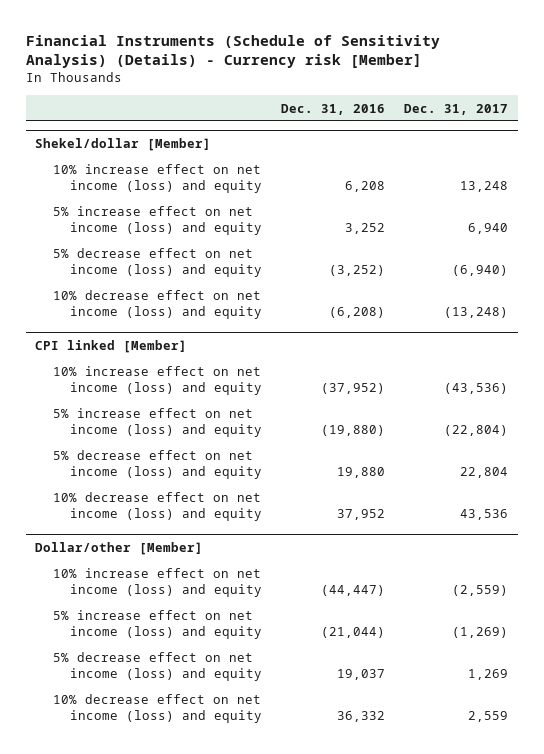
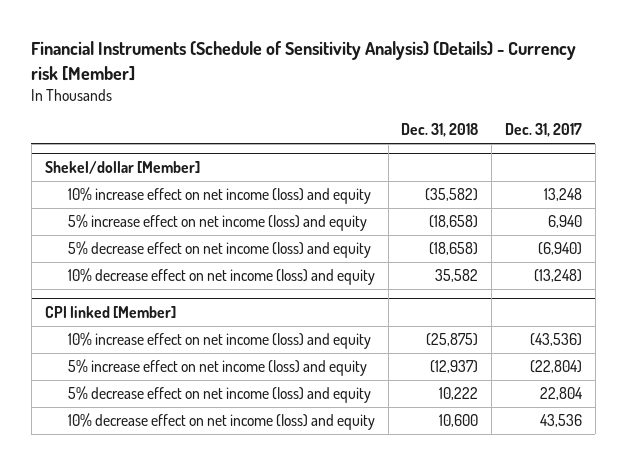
- | Dec. 31, 2016 | Dec. 31, 2017
+ | Dec. 31, 2018 | Dec. 31, 2017
- Dollar/other [Member]
- 10% increase effect on net income (loss) and equity | (44,447) | (2,559)
- 5% increase effect on net income (loss) and equity | (21,044) | (1,269)
- 5% decrease effect on net income (loss) and equity | 19,037 | 1,269
- 10% decrease effect on net income (loss) and equity | 36,332 | 2,559

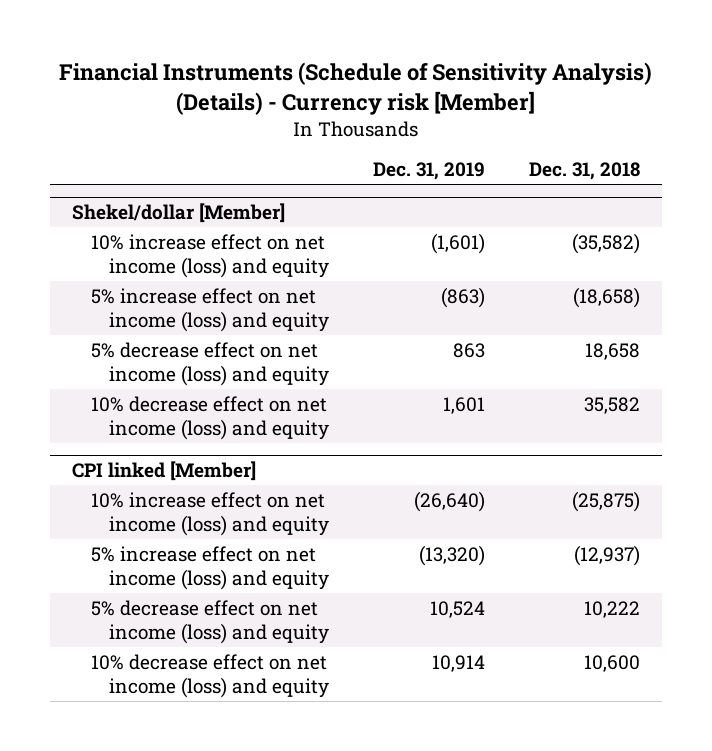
- | Dec. 31, 2018 | Dec. 31, 2017
+ | Dec. 31, 2019 | Dec. 31, 2018
@ Shekel/dollar [Member]
- 5% decrease effect on net income (loss) and equity | (18,658) | (6,940)
+ 5% decrease effect on net income (loss) and equity | 863 | 18,658

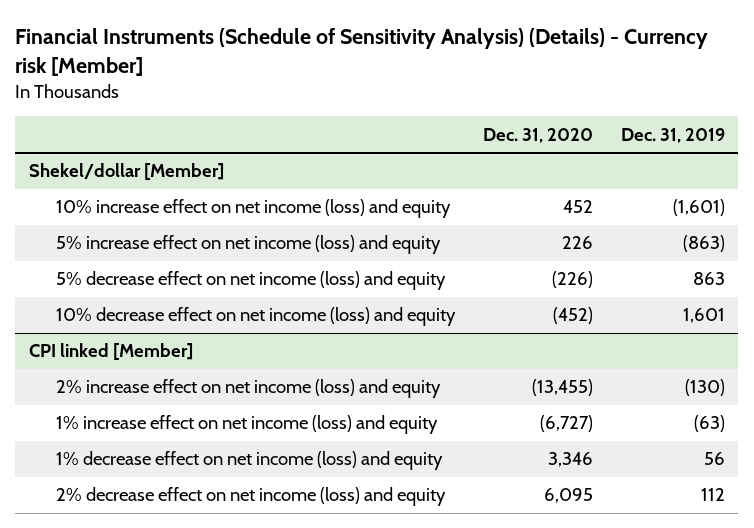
- | Dec. 31, 2019 | Dec. 31, 2018
+ | Dec. 31, 2020 | Dec. 31, 2019
@ CPI linked [Member]
- 10% increase effect on net income (loss) and equity | (26,640) | (25,875)
- 5% increase effect on net income (loss) and equity | (13,320) | (12,937)
- 5% decrease effect on net income (loss) and equity | 10,524 | 10,222
- 10% decrease effect on net income (loss) and equity | 10,914 | 10,600
+ 2% increase effect on net income (loss) and equity | (13,455) | (130)
+ 1% increase effect on net income (loss) and equity | (6,727) | (63)
+ 1% decrease effect on net income (loss) and equity | 3,346 | 56
+ 2% decrease effect on net income (loss) and equity | 6,095 | 112

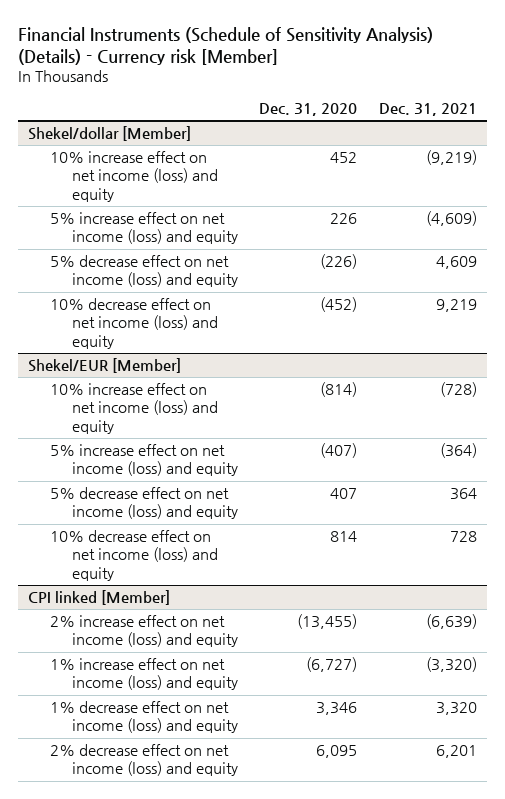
- | Dec. 31, 2020 | Dec. 31, 2019
+ | Dec. 31, 2020 | Dec. 31, 2021
+ Shekel/EUR [Member]
+ 10% increase effect on net income (loss) and equity | (814) | (728)
+ 5% increase effect on net income (loss) and equity | (407) | (364)
+ 5% decrease effect on net income (loss) and equity | 407 | 364
+ 10% decrease effect on net income (loss) and equity | 814 | 728

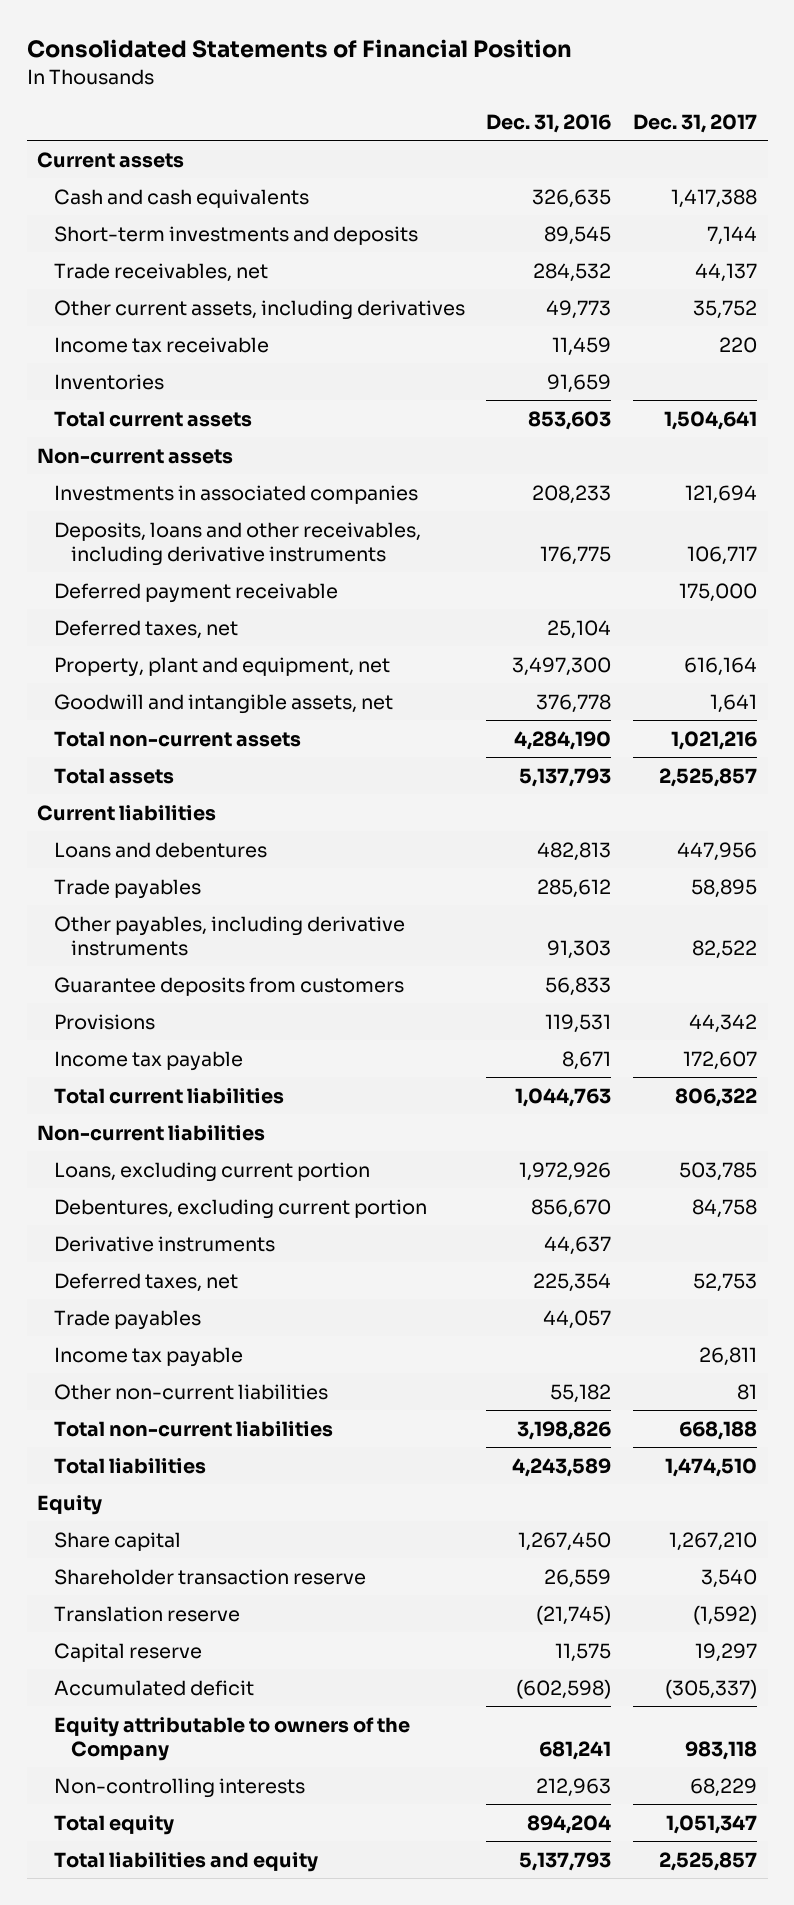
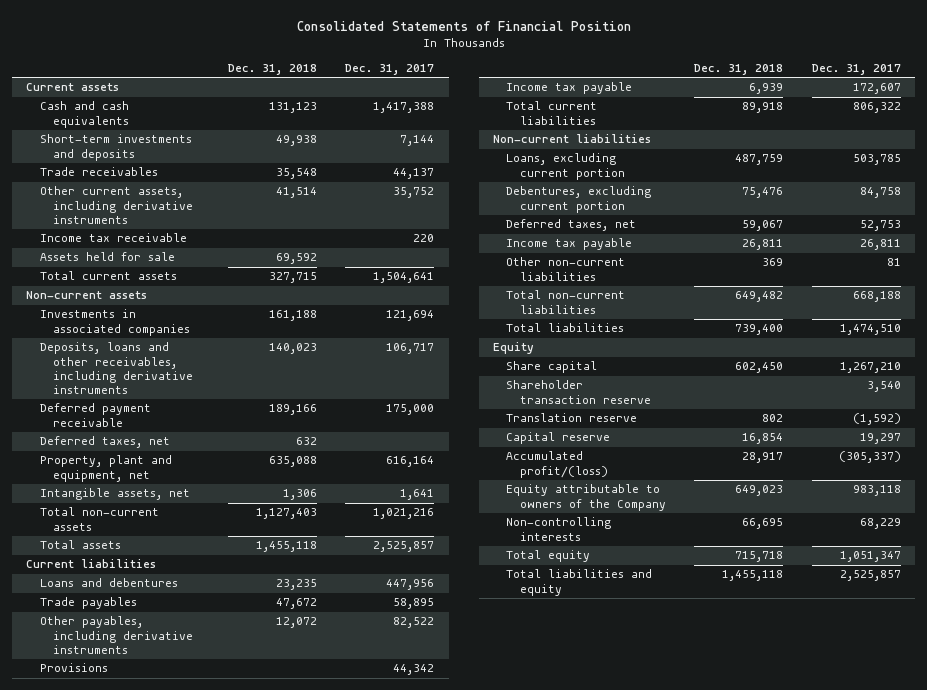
- | Dec. 31, 2016 | Dec. 31, 2017
+ | Dec. 31, 2018 | Dec. 31, 2017
- Trade receivables, net | 284,532 | 44,137
- Other current assets, including derivatives | 49,773 | 35,752
+ Trade receivables | 35,548 | 44,137
+ Other current assets, including derivative instruments | 41,514 | 35,752
- Inventories | 91,659 |
+ Assets held for sale | 69,592 |
- Goodwill and intangible assets, net | 376,778 | 1,641
+ Intangible assets, net | 1,306 | 1,641
- Guarantee deposits from customers | 56,833 |
- Derivative instruments | 44,637 |
- Trade payables | 44,057 |
- Accumulated deficit | (602,598) | (305,337)
+ Accumulated profit/(loss) | 28,917 | (305,337)

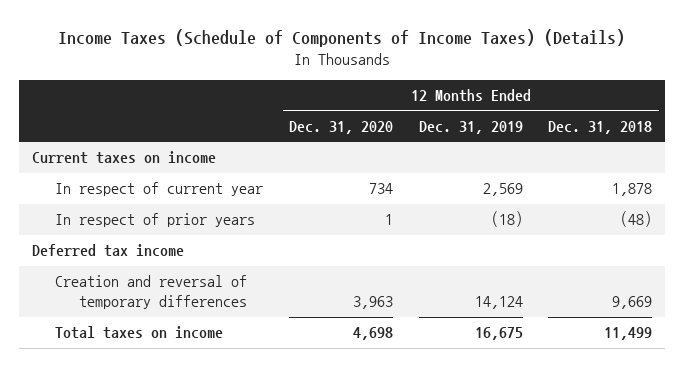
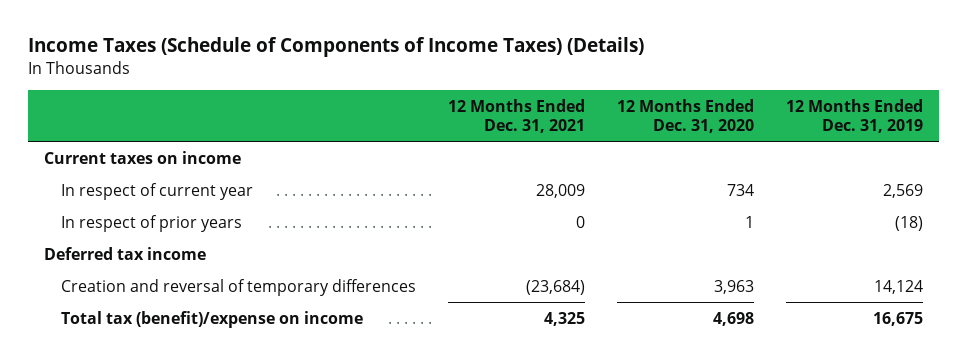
- | 12 Months Ended Dec. 31, 2020 | 12 Months Ended Dec. 31, 2019 | 12 Months Ended Dec. 31, 2018
+ | 12 Months Ended Dec. 31, 2021 | 12 Months Ended Dec. 31, 2020 | 12 Months Ended Dec. 31, 2019
- Total taxes on income | 4,698 | 16,675 | 11,499
+ Total tax (benefit)/expense on income | 4,325 | 4,698 | 16,675

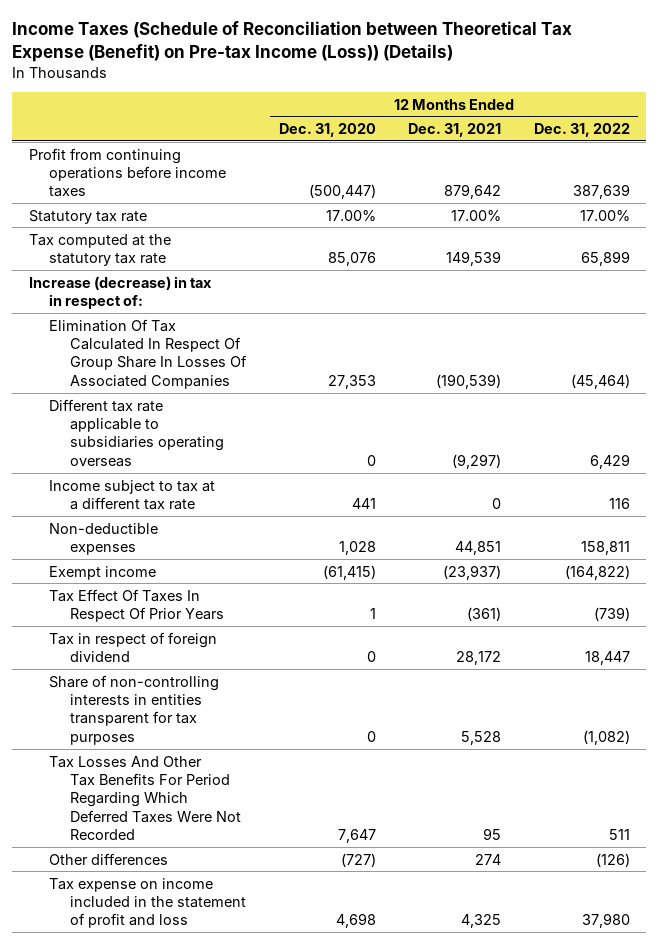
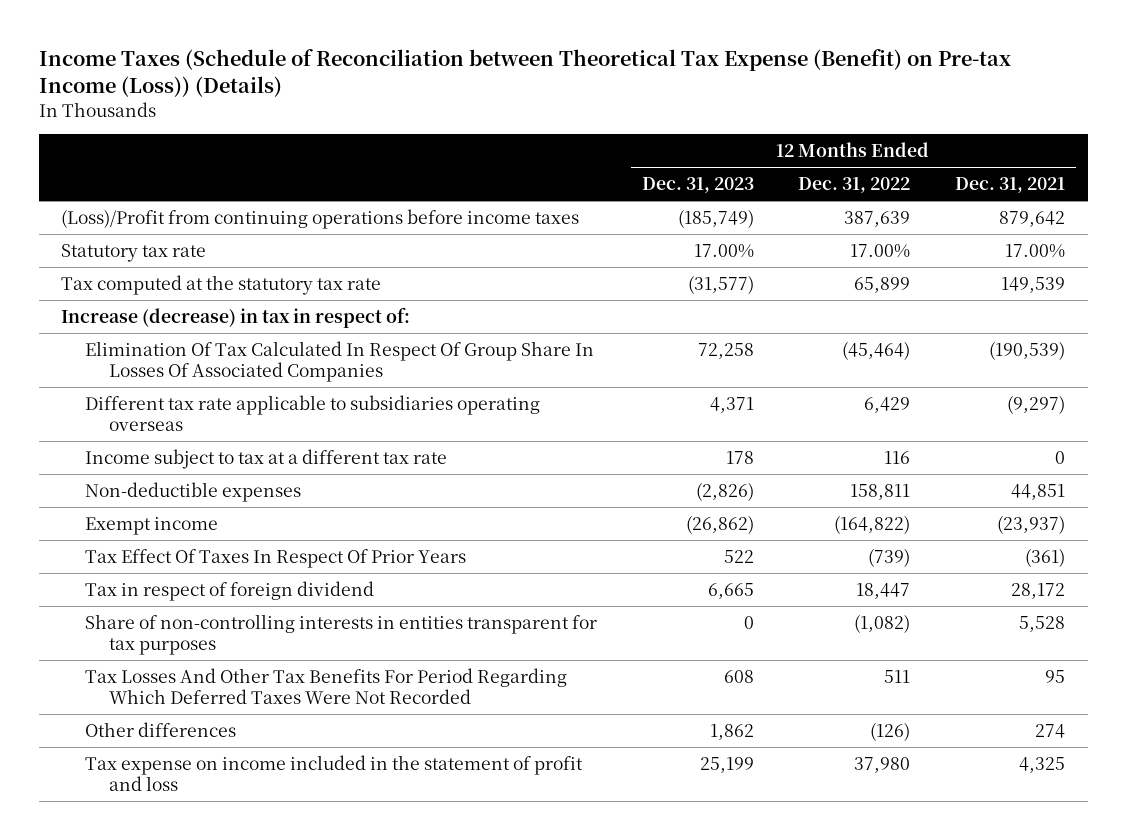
- | 12 Months Ended Dec. 31, 2020 | 12 Months Ended Dec. 31, 2021 | 12 Months Ended Dec. 31, 2022
+ | 12 Months Ended Dec. 31, 2023 | 12 Months Ended Dec. 31, 2022 | 12 Months Ended Dec. 31, 2021
- Profit from continuing operations before income taxes | (500,447) | 879,642 | 387,639
+ (Loss)/Profit from continuing operations before income taxes | (185,749) | 387,639 | 879,642

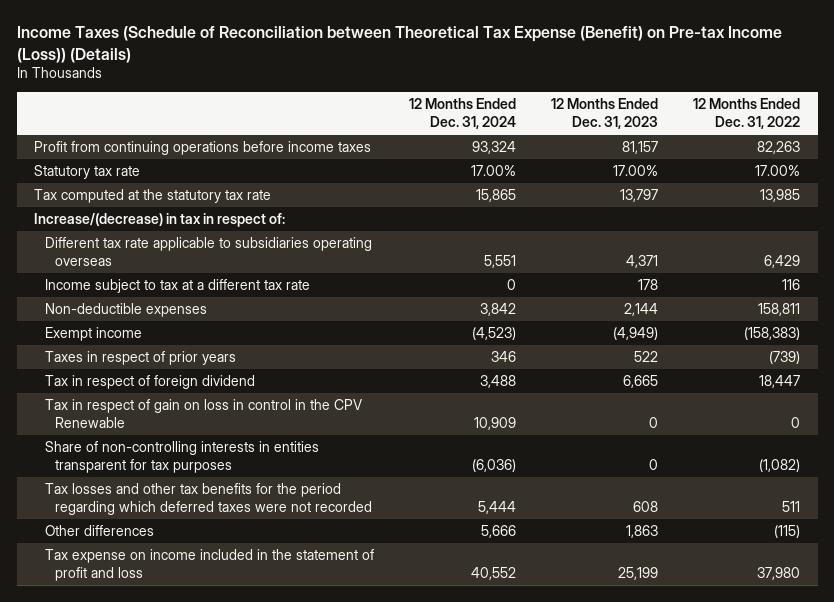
- | 12 Months Ended Dec. 31, 2023 | 12 Months Ended Dec. 31, 2022 | 12 Months Ended Dec. 31, 2021
+ | 12 Months Ended Dec. 31, 2024 | 12 Months Ended Dec. 31, 2023 | 12 Months Ended Dec. 31, 2022
- (Loss)/Profit from continuing operations before income taxes | (185,749) | 387,639 | 879,642
+ Profit from continuing operations before income taxes | 93,324 | 81,157 | 82,263
- Tax computed at the statutory tax rate | (31,577) | 65,899 | 149,539
- Increase (decrease) in tax in respect of:
- Elimination Of Tax Calculated In Respect Of Group Share In Losses Of Associated Companies | 72,258 | (45,464) | (190,539)
+ Tax computed at the statutory tax rate | 15,865 | 13,797 | 13,985
+ Increase/(decrease) in tax in respect of:
- Non-deductible expenses | (2,826) | 158,811 | 44,851
- Exempt income | (26,862) | (164,822) | (23,937)
- Tax Effect Of Taxes In Respect Of Prior Years | 522 | (739) | (361)
+ Non-deductible expenses | 3,842 | 2,144 | 158,811
+ Exempt income | (4,523) | (4,949) | (158,383)
+ Taxes in respect of prior years | 346 | 522 | (739)
+ Tax in respect of gain on loss in control in the CPV Renewable | 10,909 | 0 | 0
- Tax Losses And Other Tax Benefits For Period Regarding Which Deferred Taxes Were Not Recorded | 608 | 511 | 95
- Other differences | 1,862 | (126) | 274
+ Tax losses and other tax benefits for the period regarding which deferred taxes were not recorded | 5,444 | 608 | 511
+ Other differences | 5,666 | 1,863 | (115)

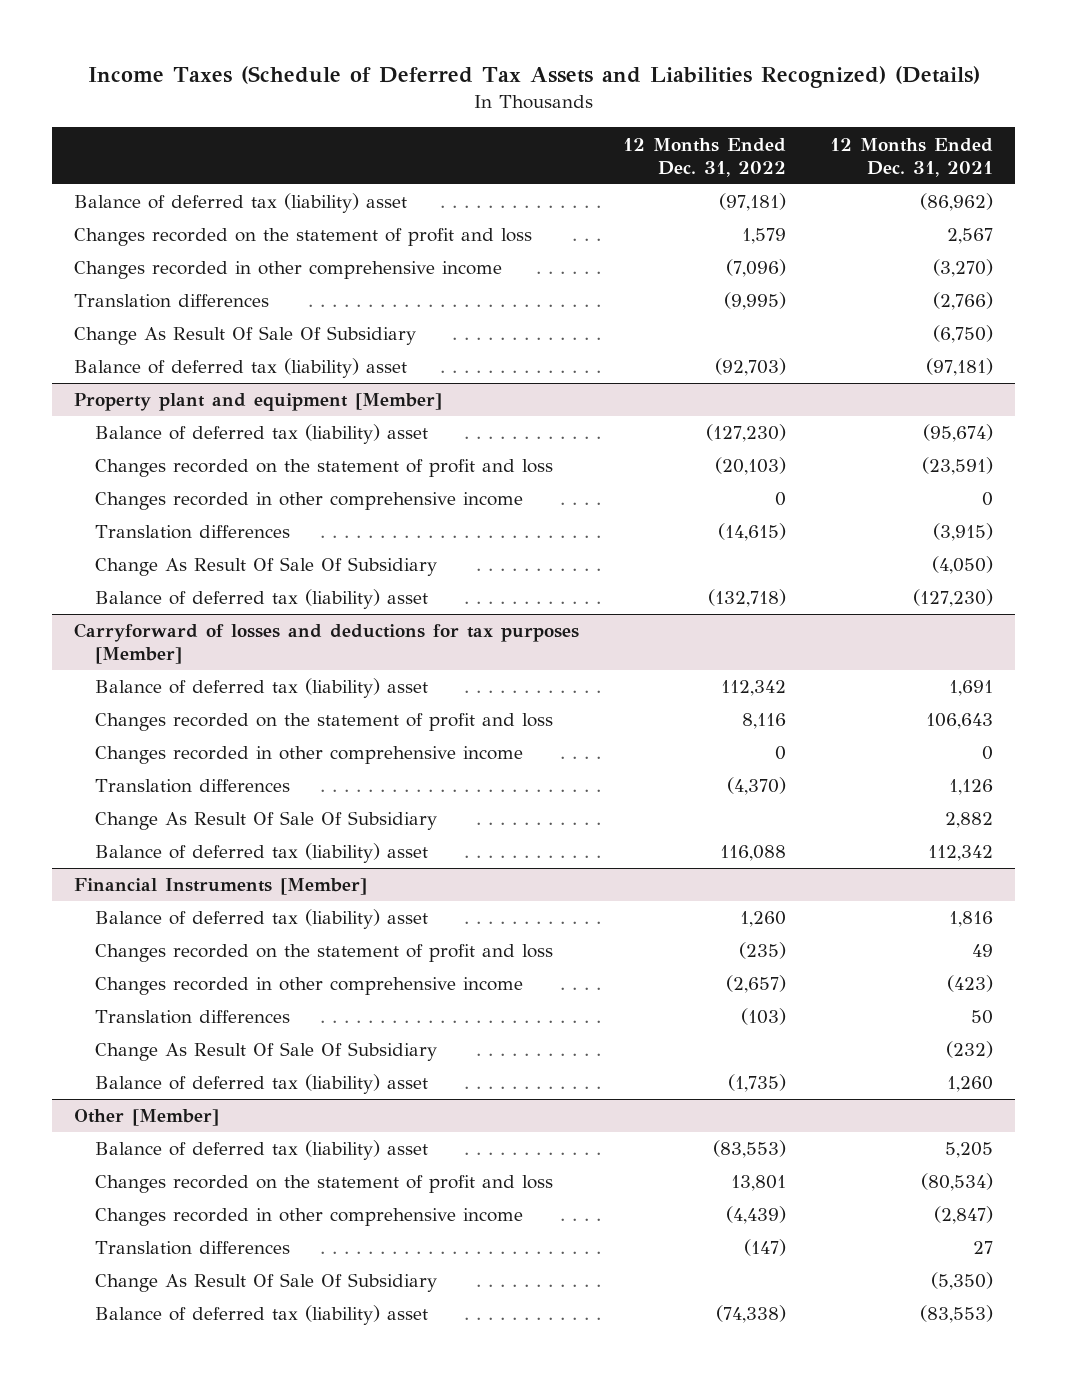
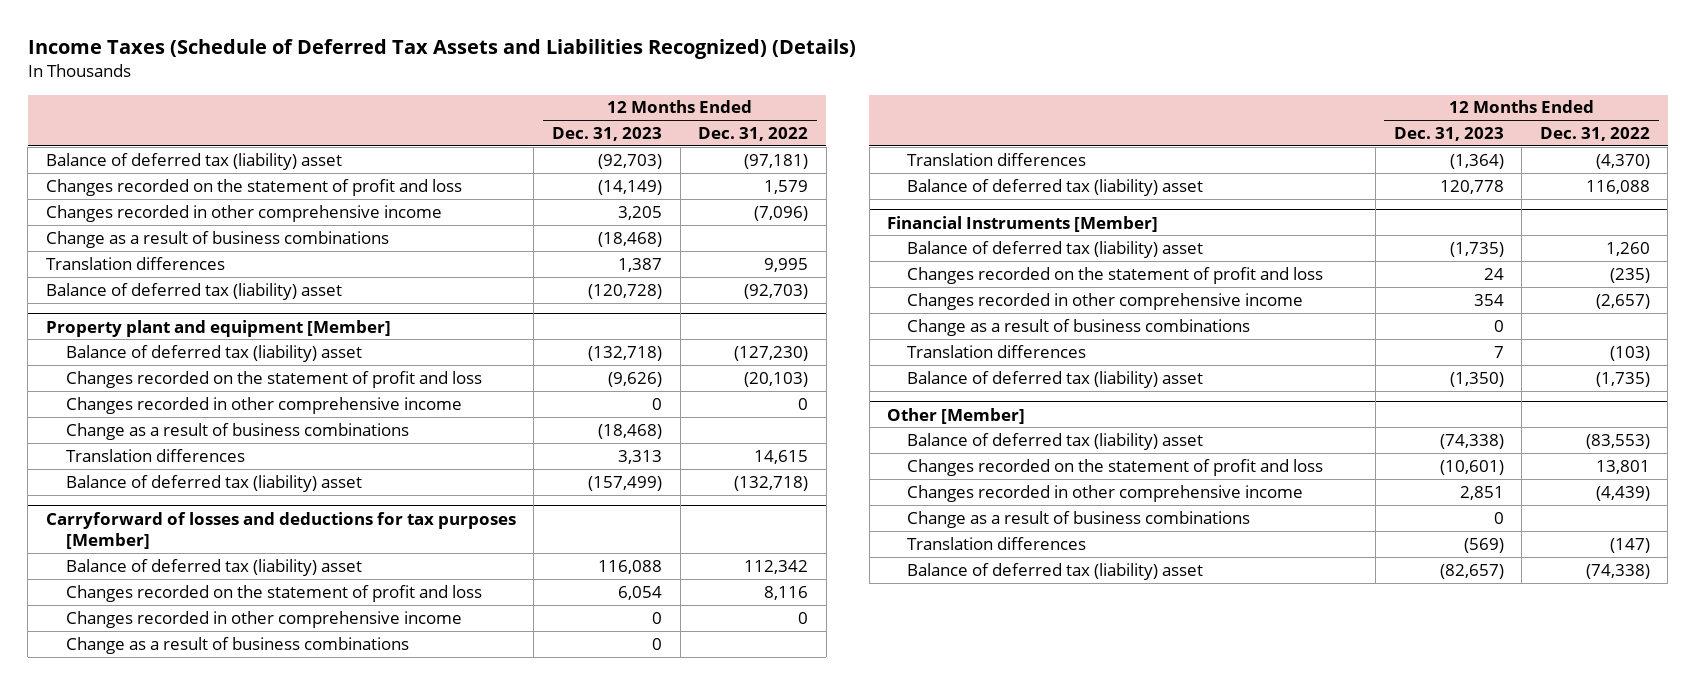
- | 12 Months Ended Dec. 31, 2022 | 12 Months Ended Dec. 31, 2021
+ | 12 Months Ended Dec. 31, 2023 | 12 Months Ended Dec. 31, 2022
- Translation differences | (9,995) | (2,766)
- Change As Result Of Sale Of Subsidiary | | (6,750)
+ Change as a result of business combinations | (18,468) |
+ Translation differences | 1,387 | 9,995
@ Property plant and equipment [Member]
- Translation differences | (14,615) | (3,915)
- Change As Result Of Sale Of Subsidiary | | (4,050)
+ Change as a result of business combinations | (18,468) |
+ Translation differences | 3,313 | 14,615
@ Carryforward of losses and deductions for tax purposes [Member]
+ Change as a result of business combinations | 0 |
- Change As Result Of Sale Of Subsidiary | | 2,882
@ Financial Instruments [Member]
+ Change as a result of business combinations | 0 |
- Change As Result Of Sale Of Subsidiary | | (232)
@ Other [Member]
+ Change as a result of business combinations | 0 |
- Change As Result Of Sale Of Subsidiary | | (5,350)

